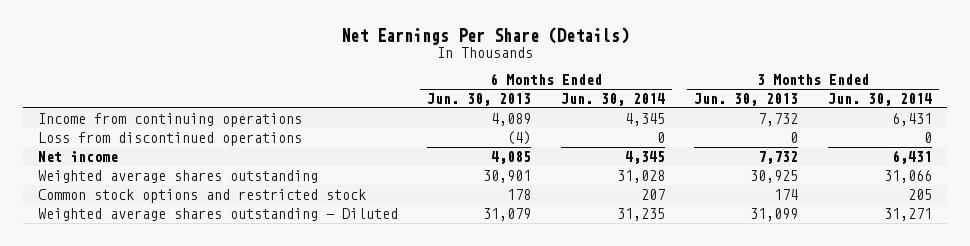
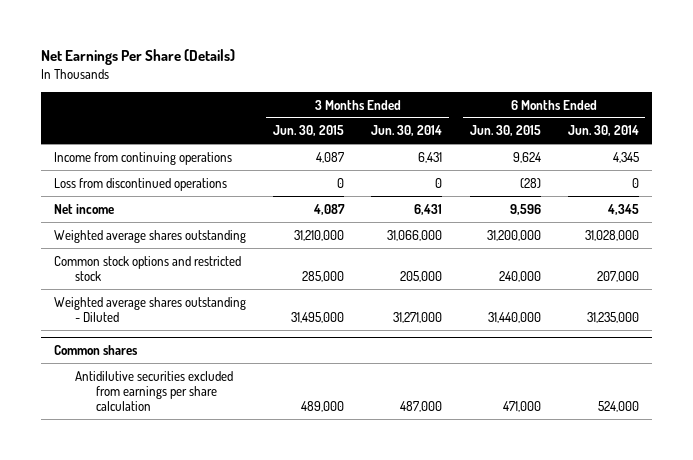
- | 6 Months Ended Jun. 30, 2013 | 6 Months Ended Jun. 30, 2014 | 3 Months Ended Jun. 30, 2013 | 3 Months Ended Jun. 30, 2014
+ | 3 Months Ended Jun. 30, 2015 | 3 Months Ended Jun. 30, 2014 | 6 Months Ended Jun. 30, 2015 | 6 Months Ended Jun. 30, 2014
- Weighted average shares outstanding | 30,901 | 31,028 | 30,925 | 31,066
- Common stock options and restricted stock | 178 | 207 | 174 | 205
- Weighted average shares outstanding - Diluted | 31,079 | 31,235 | 31,099 | 31,271
+ Weighted average shares outstanding | 31,210,000 | 31,066,000 | 31,200,000 | 31,028,000
+ Common stock options and restricted stock | 285,000 | 205,000 | 240,000 | 207,000
+ Weighted average shares outstanding - Diluted | 31,495,000 | 31,271,000 | 31,440,000 | 31,235,000
+ Common shares
+ Antidilutive securities excluded from earnings per share calculation | 489,000 | 487,000 | 471,000 | 524,000

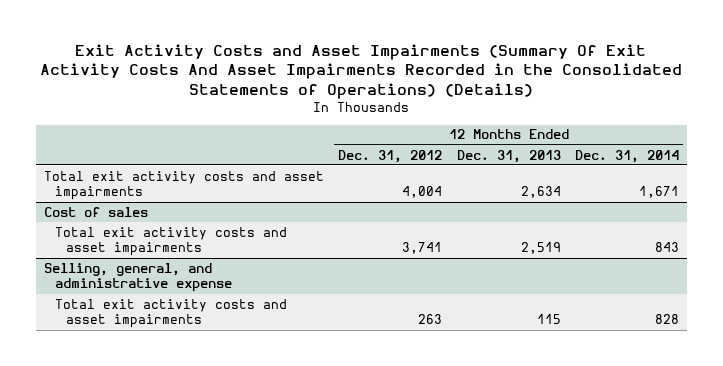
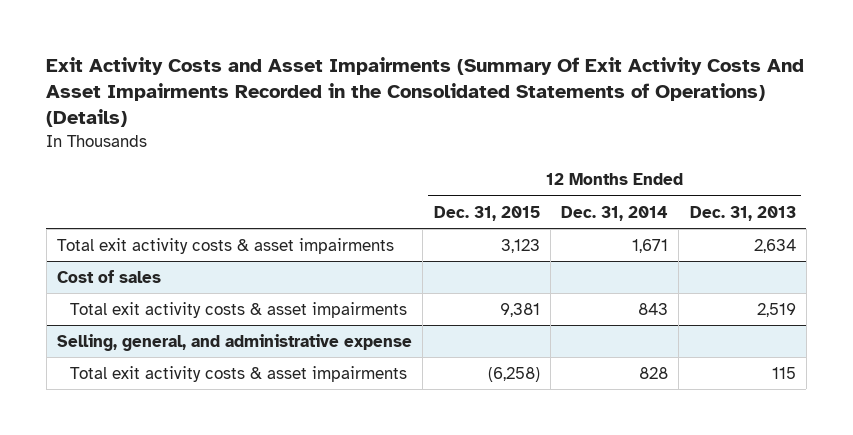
- | 12 Months Ended Dec. 31, 2012 | 12 Months Ended Dec. 31, 2013 | 12 Months Ended Dec. 31, 2014
+ | 12 Months Ended Dec. 31, 2015 | 12 Months Ended Dec. 31, 2014 | 12 Months Ended Dec. 31, 2013
- Total exit activity costs and asset impairments | 4,004 | 2,634 | 1,671
+ Total exit activity costs & asset impairments | 3,123 | 1,671 | 2,634
@ Cost of sales
- Total exit activity costs and asset impairments | 3,741 | 2,519 | 843
+ Total exit activity costs & asset impairments | 9,381 | 843 | 2,519
@ Selling, general, and administrative expense
- Total exit activity costs and asset impairments | 263 | 115 | 828
+ Total exit activity costs & asset impairments | (6,258) | 828 | 115

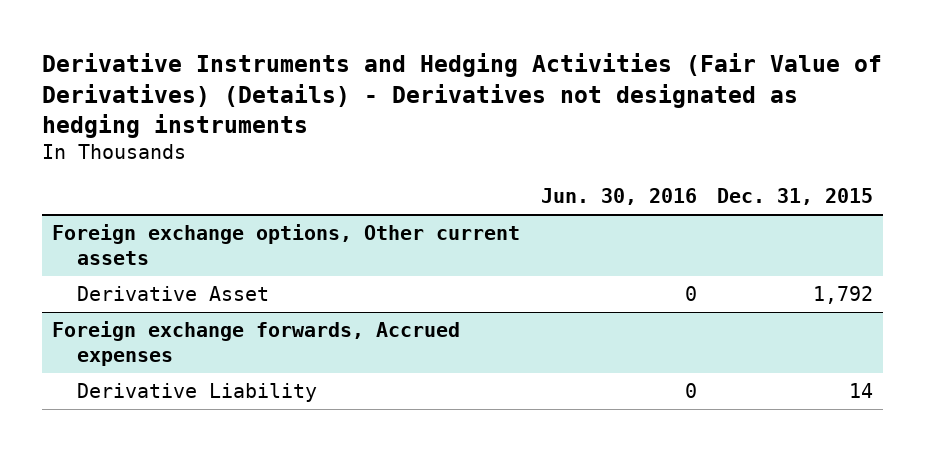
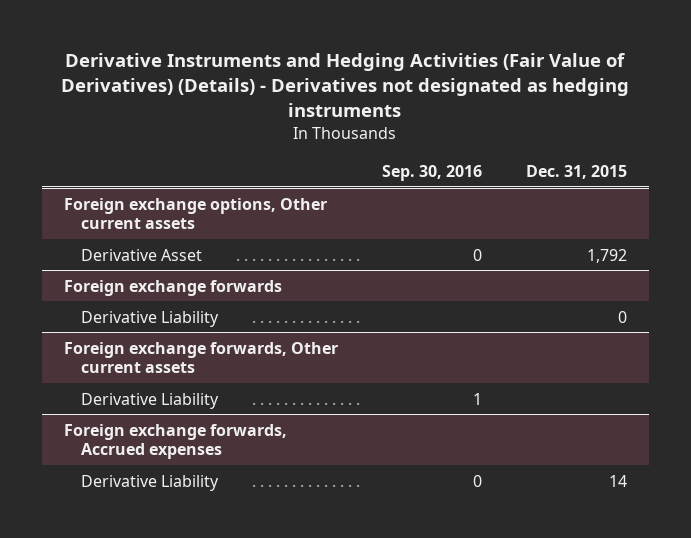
- | Jun. 30, 2016 | Dec. 31, 2015
+ | Sep. 30, 2016 | Dec. 31, 2015
+ Foreign exchange forwards
+ Derivative Liability | | 0
+ Foreign exchange forwards, Other current assets
+ Derivative Liability | 1 |

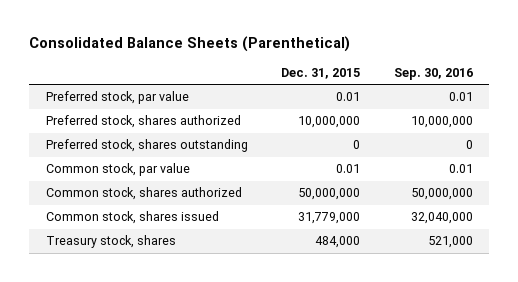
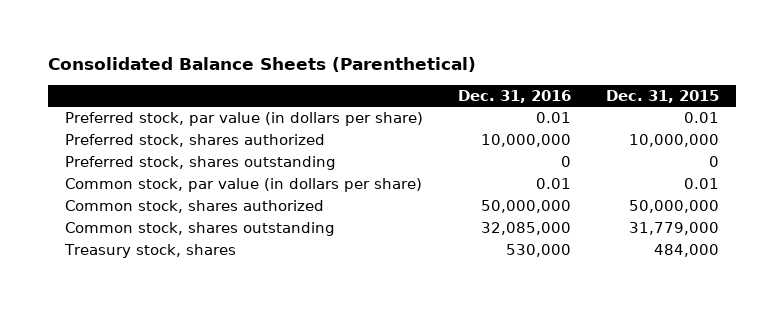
- | Dec. 31, 2015 | Sep. 30, 2016
+ | Dec. 31, 2016 | Dec. 31, 2015
- Preferred stock, par value | 0.01 | 0.01
+ Preferred stock, par value (in dollars per share) | 0.01 | 0.01
- Common stock, par value | 0.01 | 0.01
+ Common stock, par value (in dollars per share) | 0.01 | 0.01
- Common stock, shares issued | 31,779,000 | 32,040,000
+ Common stock, shares outstanding | 32,085,000 | 31,779,000

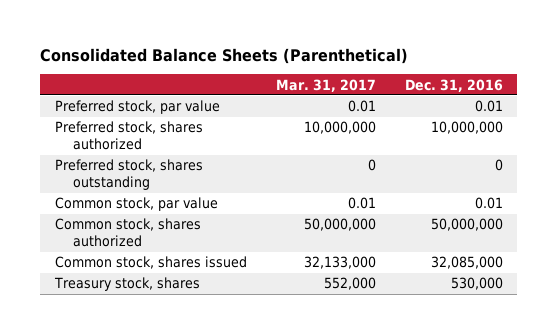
- | Dec. 31, 2016 | Dec. 31, 2015
+ | Mar. 31, 2017 | Dec. 31, 2016
- Preferred stock, par value (in dollars per share) | 0.01 | 0.01
+ Preferred stock, par value | 0.01 | 0.01
- Common stock, par value (in dollars per share) | 0.01 | 0.01
+ Common stock, par value | 0.01 | 0.01
- Common stock, shares outstanding | 32,085,000 | 31,779,000
+ Common stock, shares issued | 32,133,000 | 32,085,000

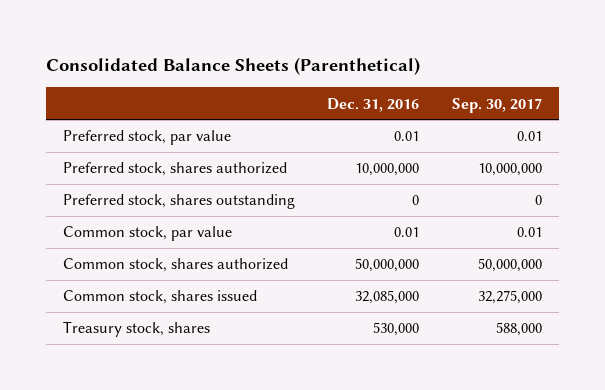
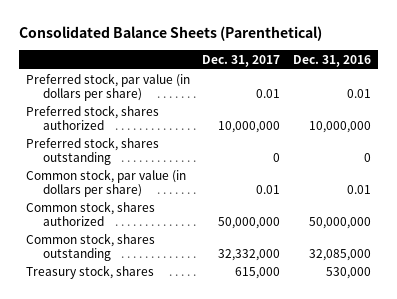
- | Dec. 31, 2016 | Sep. 30, 2017
+ | Dec. 31, 2017 | Dec. 31, 2016
- Preferred stock, par value | 0.01 | 0.01
+ Preferred stock, par value (in dollars per share) | 0.01 | 0.01
- Common stock, par value | 0.01 | 0.01
+ Common stock, par value (in dollars per share) | 0.01 | 0.01
- Common stock, shares issued | 32,085,000 | 32,275,000
+ Common stock, shares outstanding | 32,332,000 | 32,085,000

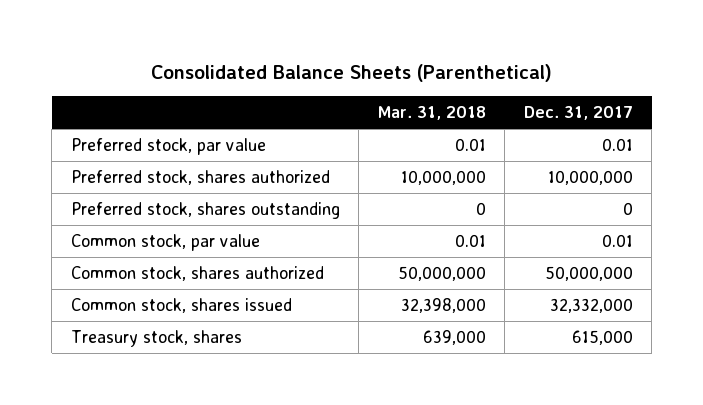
- | Dec. 31, 2017 | Dec. 31, 2016
+ | Mar. 31, 2018 | Dec. 31, 2017
- Preferred stock, par value (in dollars per share) | 0.01 | 0.01
+ Preferred stock, par value | 0.01 | 0.01
- Common stock, par value (in dollars per share) | 0.01 | 0.01
+ Common stock, par value | 0.01 | 0.01
- Common stock, shares outstanding | 32,332,000 | 32,085,000
+ Common stock, shares issued | 32,398,000 | 32,332,000

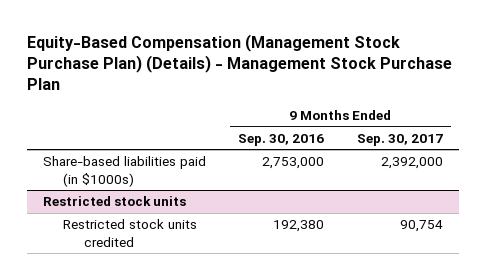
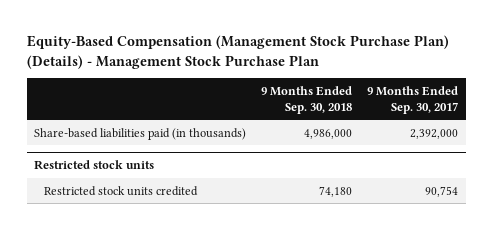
- | 9 Months Ended Sep. 30, 2016 | 9 Months Ended Sep. 30, 2017
+ | 9 Months Ended Sep. 30, 2018 | 9 Months Ended Sep. 30, 2017
- Share-based liabilities paid (in $1000s) | 2,753,000 | 2,392,000
+ Share-based liabilities paid (in thousands) | 4,986,000 | 2,392,000

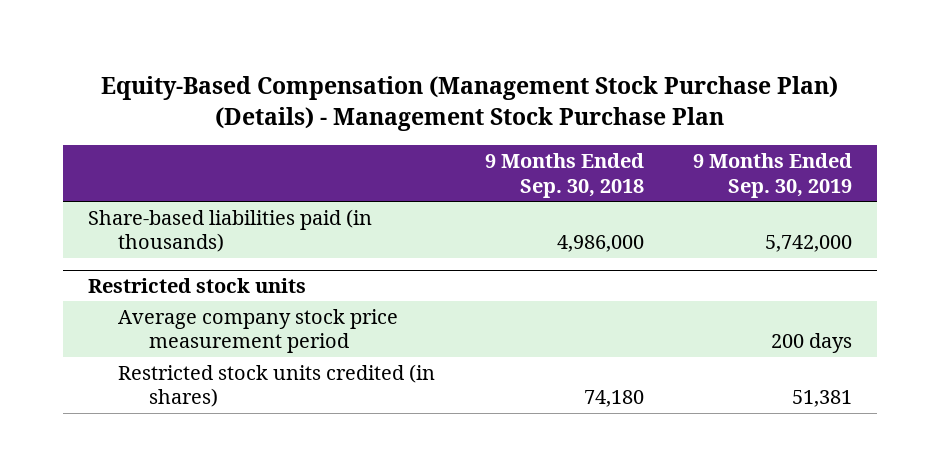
- | 9 Months Ended Sep. 30, 2018 | 9 Months Ended Sep. 30, 2017
+ | 9 Months Ended Sep. 30, 2018 | 9 Months Ended Sep. 30, 2019
@ Restricted stock units
- Restricted stock units credited | 74,180 | 90,754
+ Average company stock price measurement period | | 200 days
+ Restricted stock units credited (in shares) | 74,180 | 51,381

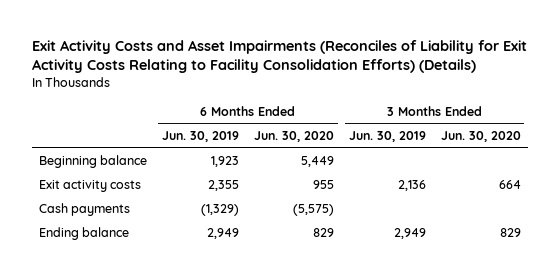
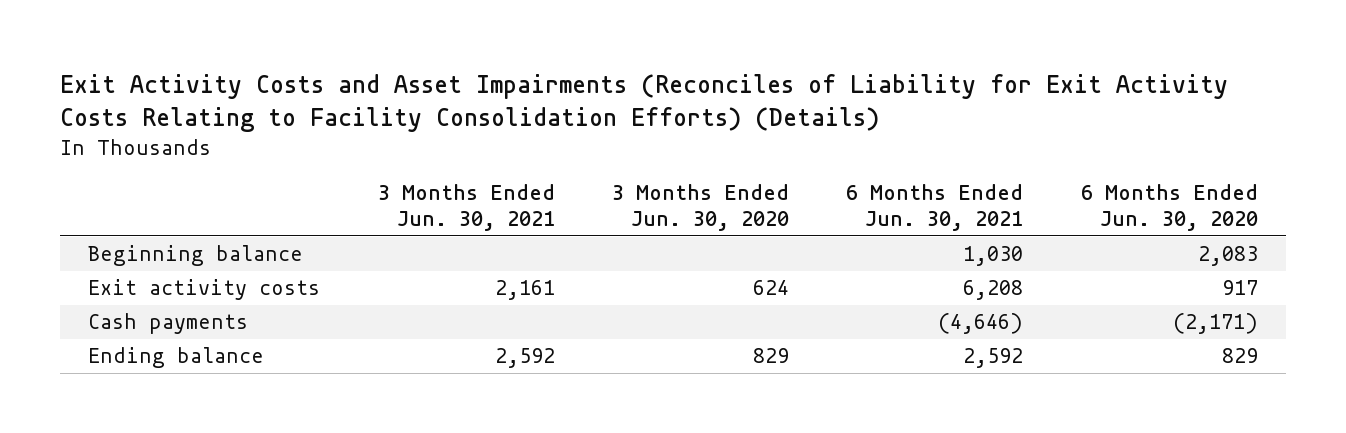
- | 6 Months Ended Jun. 30, 2019 | 6 Months Ended Jun. 30, 2020 | 3 Months Ended Jun. 30, 2019 | 3 Months Ended Jun. 30, 2020
+ | 3 Months Ended Jun. 30, 2021 | 3 Months Ended Jun. 30, 2020 | 6 Months Ended Jun. 30, 2021 | 6 Months Ended Jun. 30, 2020
- Beginning balance | 1,923 | 5,449 | |
- Exit activity costs | 2,355 | 955 | 2,136 | 664
- Cash payments | (1,329) | (5,575) | |
+ Beginning balance | | | 1,030 | 2,083
+ Exit activity costs | 2,161 | 624 | 6,208 | 917
+ Cash payments | | | (4,646) | (2,171)

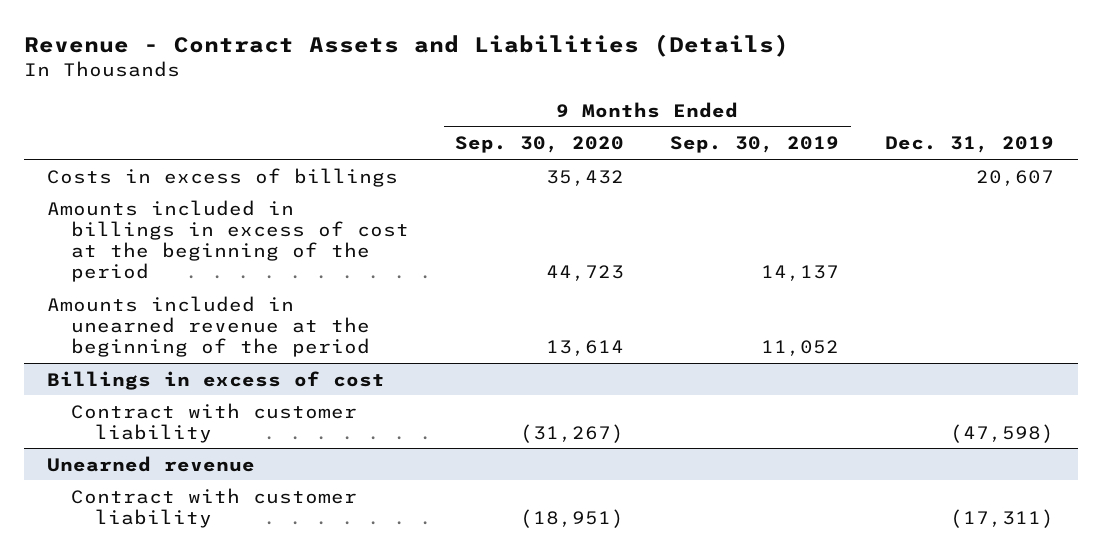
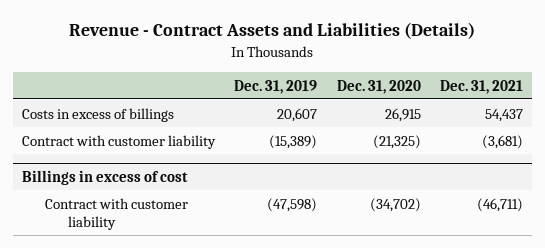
- | 9 Months Ended Sep. 30, 2020 | 9 Months Ended Sep. 30, 2019 | Dec. 31, 2019
+ | Dec. 31, 2019 | Dec. 31, 2020 | Dec. 31, 2021
- Amounts included in billings in excess of cost at the beginning of the period | 44,723 | 14,137 |
- Amounts included in unearned revenue at the beginning of the period | 13,614 | 11,052 |
+ Contract with customer liability | (15,389) | (21,325) | (3,681)
- Unearned revenue
- Contract with customer liability | (18,951) | | (17,311)

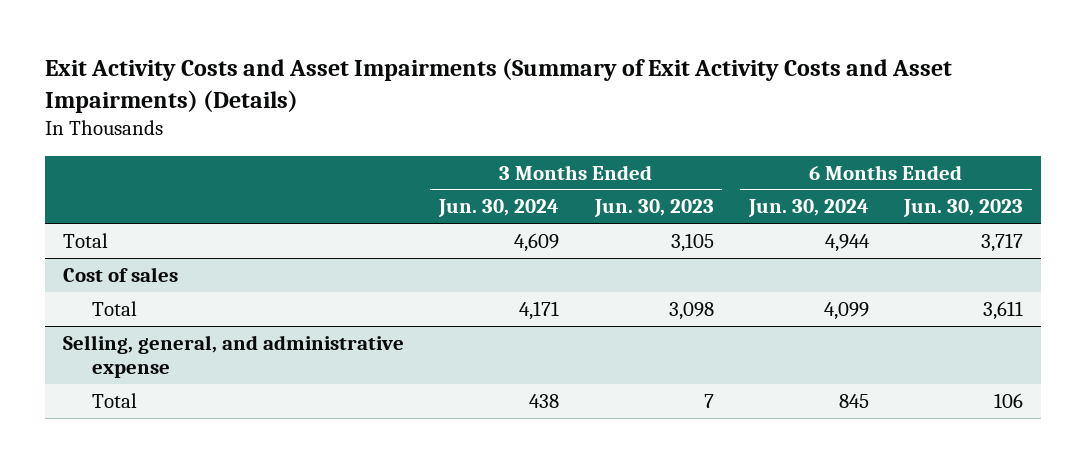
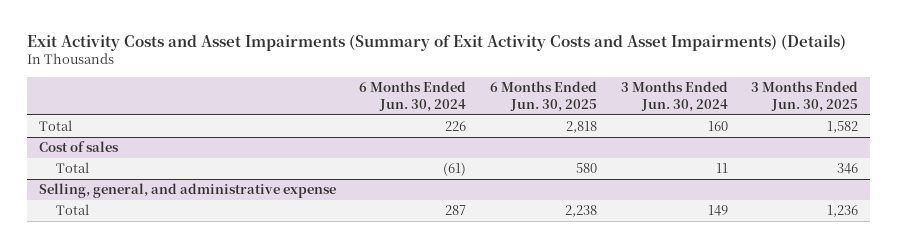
- | 3 Months Ended Jun. 30, 2024 | 3 Months Ended Jun. 30, 2023 | 6 Months Ended Jun. 30, 2024 | 6 Months Ended Jun. 30, 2023
+ | 6 Months Ended Jun. 30, 2024 | 6 Months Ended Jun. 30, 2025 | 3 Months Ended Jun. 30, 2024 | 3 Months Ended Jun. 30, 2025
- Total | 4,609 | 3,105 | 4,944 | 3,717
+ Total | 226 | 2,818 | 160 | 1,582
@ Cost of sales
- Total | 4,171 | 3,098 | 4,099 | 3,611
+ Total | (61) | 580 | 11 | 346
@ Selling, general, and administrative expense
- Total | 438 | 7 | 845 | 106
+ Total | 287 | 2,238 | 149 | 1,236

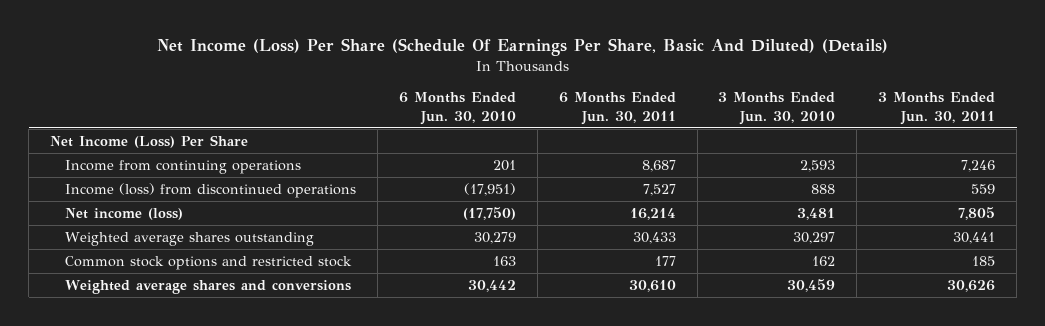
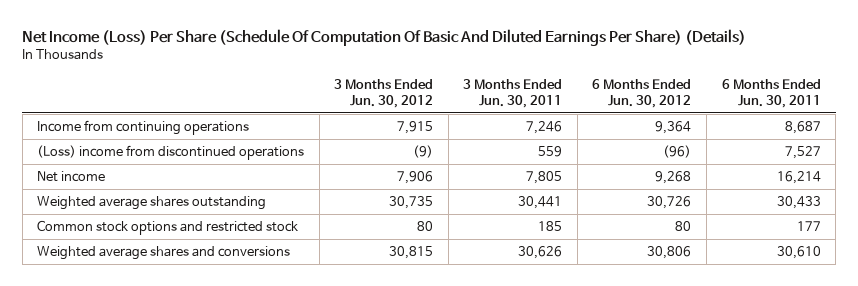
- Net Income (Loss) Per Share (Schedule Of Earnings Per Share, Basic And Diluted) (Details)
+ Net Income (Loss) Per Share (Schedule Of Computation Of Basic And Diluted Earnings Per Share) (Details)
- | 6 Months Ended Jun. 30, 2010 | 6 Months Ended Jun. 30, 2011 | 3 Months Ended Jun. 30, 2010 | 3 Months Ended Jun. 30, 2011
+ | 3 Months Ended Jun. 30, 2012 | 3 Months Ended Jun. 30, 2011 | 6 Months Ended Jun. 30, 2012 | 6 Months Ended Jun. 30, 2011
- Net Income (Loss) Per Share
- Income (loss) from discontinued operations | (17,951) | 7,527 | 888 | 559
- Net income (loss) | (17,750) | 16,214 | 3,481 | 7,805
+ (Loss) income from discontinued operations | (9) | 559 | (96) | 7,527
+ Net income | 7,906 | 7,805 | 9,268 | 16,214

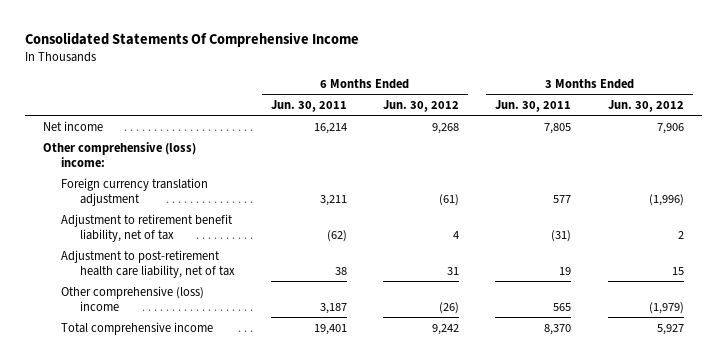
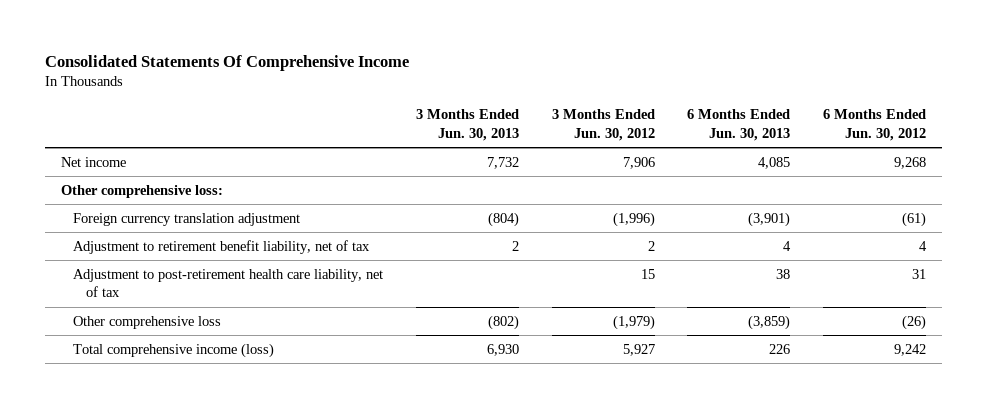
- | 6 Months Ended Jun. 30, 2011 | 6 Months Ended Jun. 30, 2012 | 3 Months Ended Jun. 30, 2011 | 3 Months Ended Jun. 30, 2012
+ | 3 Months Ended Jun. 30, 2013 | 3 Months Ended Jun. 30, 2012 | 6 Months Ended Jun. 30, 2013 | 6 Months Ended Jun. 30, 2012
- Other comprehensive (loss) income:
+ Other comprehensive loss:
- Other comprehensive (loss) income | 3,187 | (26) | 565 | (1,979)
- Total comprehensive income | 19,401 | 9,242 | 8,370 | 5,927
+ Other comprehensive loss | (802) | (1,979) | (3,859) | (26)
+ Total comprehensive income (loss) | 6,930 | 5,927 | 226 | 9,242

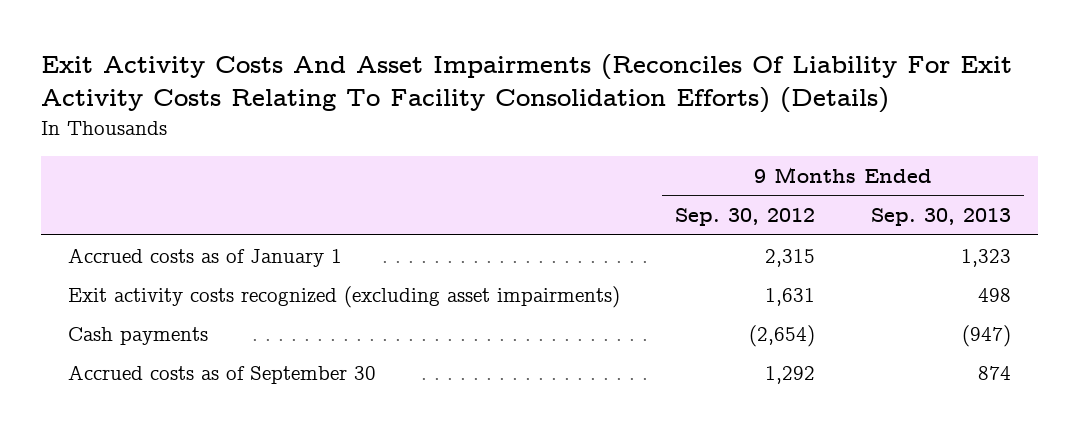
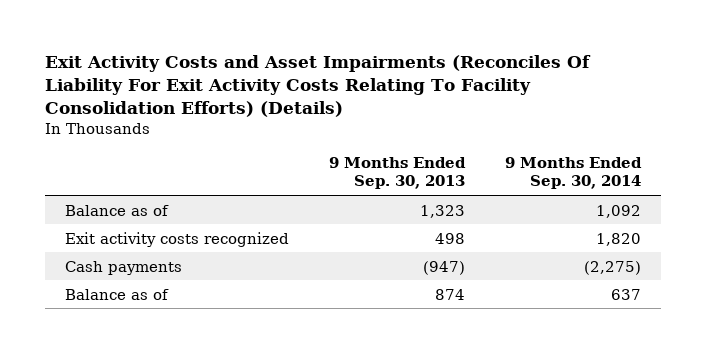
- Exit Activity Costs And Asset Impairments (Reconciles Of Liability For Exit Activity Costs Relating To Facility Consolidation Efforts) (Details)
+ Exit Activity Costs and Asset Impairments (Reconciles Of Liability For Exit Activity Costs Relating To Facility Consolidation Efforts) (Details)
- | 9 Months Ended Sep. 30, 2012 | 9 Months Ended Sep. 30, 2013
+ | 9 Months Ended Sep. 30, 2013 | 9 Months Ended Sep. 30, 2014
- Accrued costs as of January 1 | 2,315 | 1,323
- Exit activity costs recognized (excluding asset impairments) | 1,631 | 498
+ Balance as of | 1,323 | 1,092
+ Exit activity costs recognized | 498 | 1,820
- Accrued costs as of September 30 | 1,292 | 874
+ Balance as of | 874 | 637

